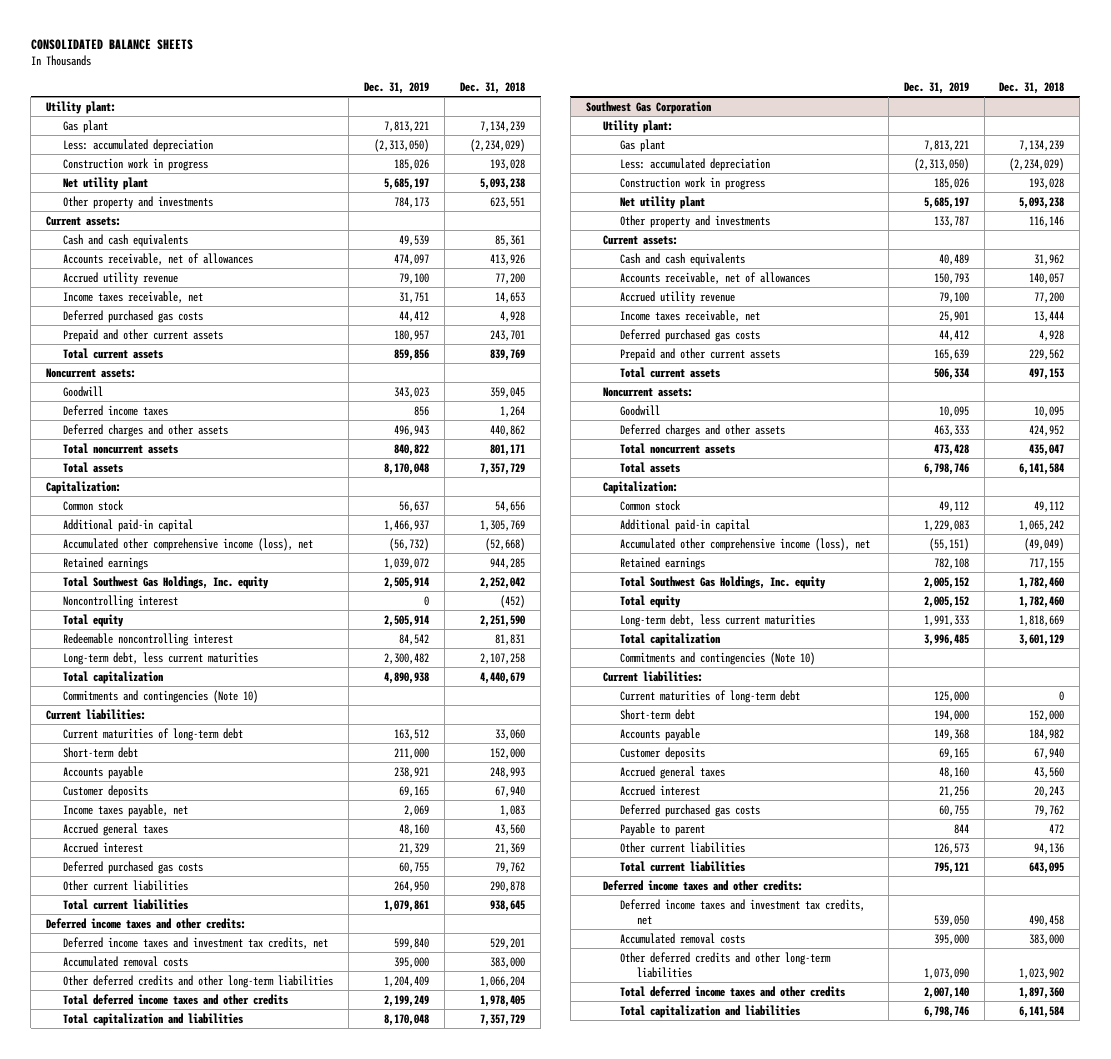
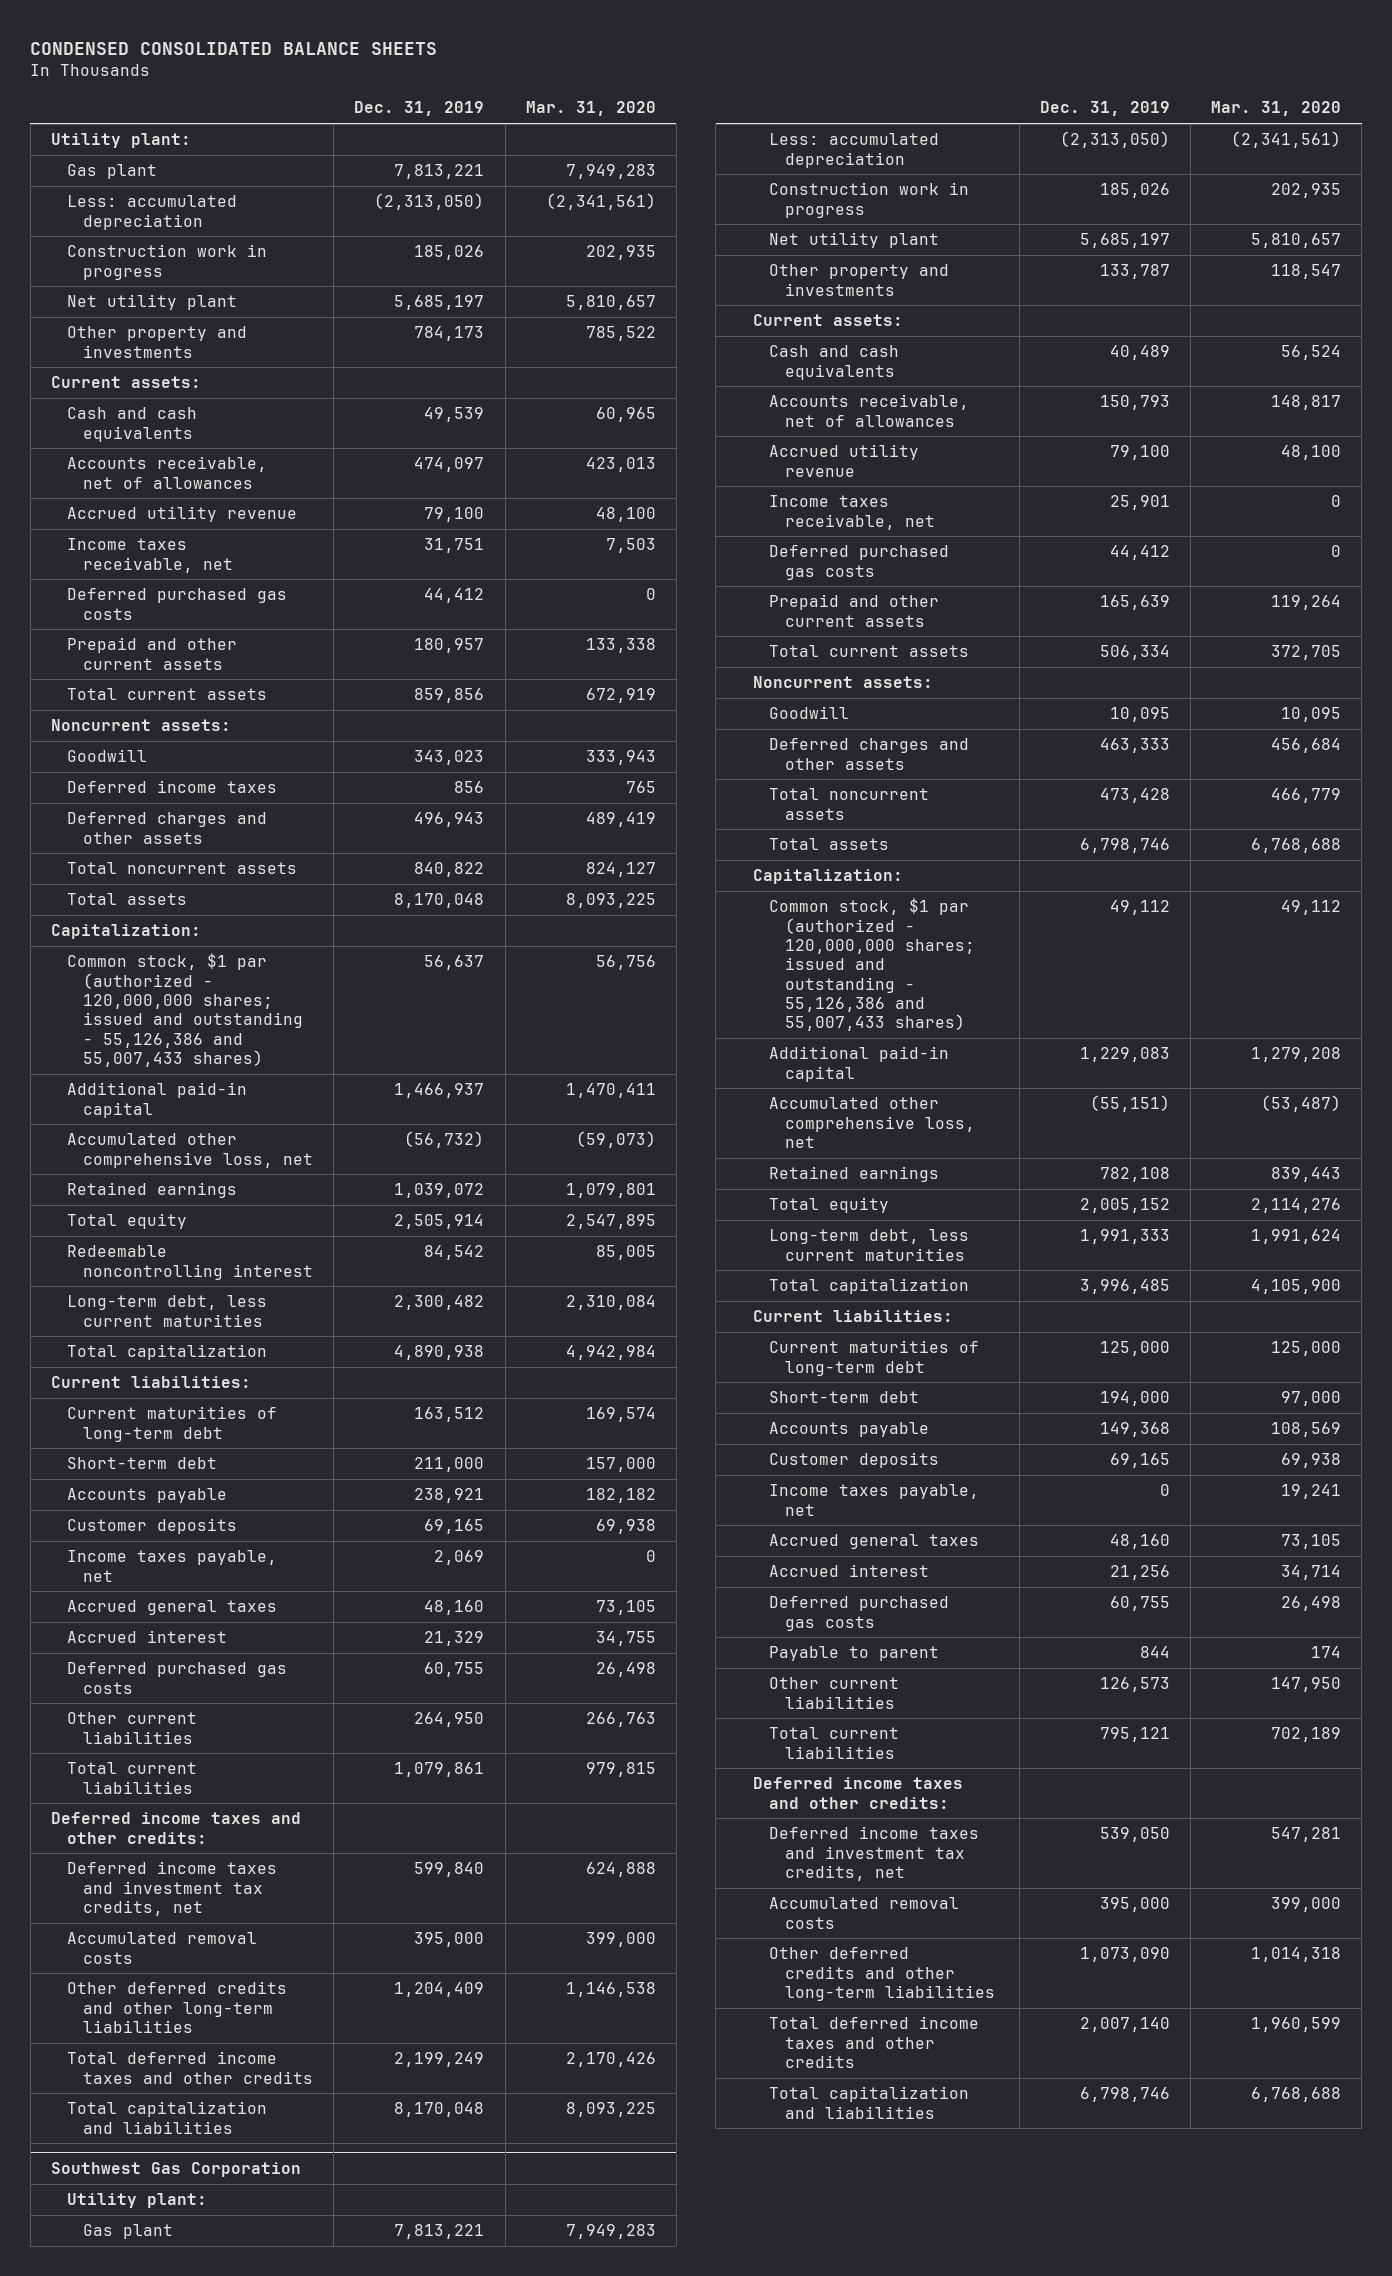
- CONSOLIDATED BALANCE SHEETS
+ CONDENSED CONSOLIDATED BALANCE SHEETS
- | Dec. 31, 2019 | Dec. 31, 2018
+ | Dec. 31, 2019 | Mar. 31, 2020
- Common stock | 56,637 | 54,656
+ Common stock, $1 par (authorized - 120,000,000 shares; issued and outstanding - 55,126,386 and 55,007,433 shares) | 56,637 | 56,756
- Accumulated other comprehensive income (loss), net | (56,732) | (52,668)
+ Accumulated other comprehensive loss, net | (56,732) | (59,073)
- Total Southwest Gas Holdings, Inc. equity | 2,505,914 | 2,252,042
- Noncontrolling interest | 0 | (452)
- Commitments and contingencies (Note 10)
@ Southwest Gas Corporation
- Common stock | 49,112 | 49,112
+ Common stock, $1 par (authorized - 120,000,000 shares; issued and outstanding - 55,126,386 and 55,007,433 shares) | 49,112 | 49,112
- Accumulated other comprehensive income (loss), net | (55,151) | (49,049)
+ Accumulated other comprehensive loss, net | (55,151) | (53,487)
- Total Southwest Gas Holdings, Inc. equity | 2,005,152 | 1,782,460
- Commitments and contingencies (Note 10)
+ Income taxes payable, net | 0 | 19,241

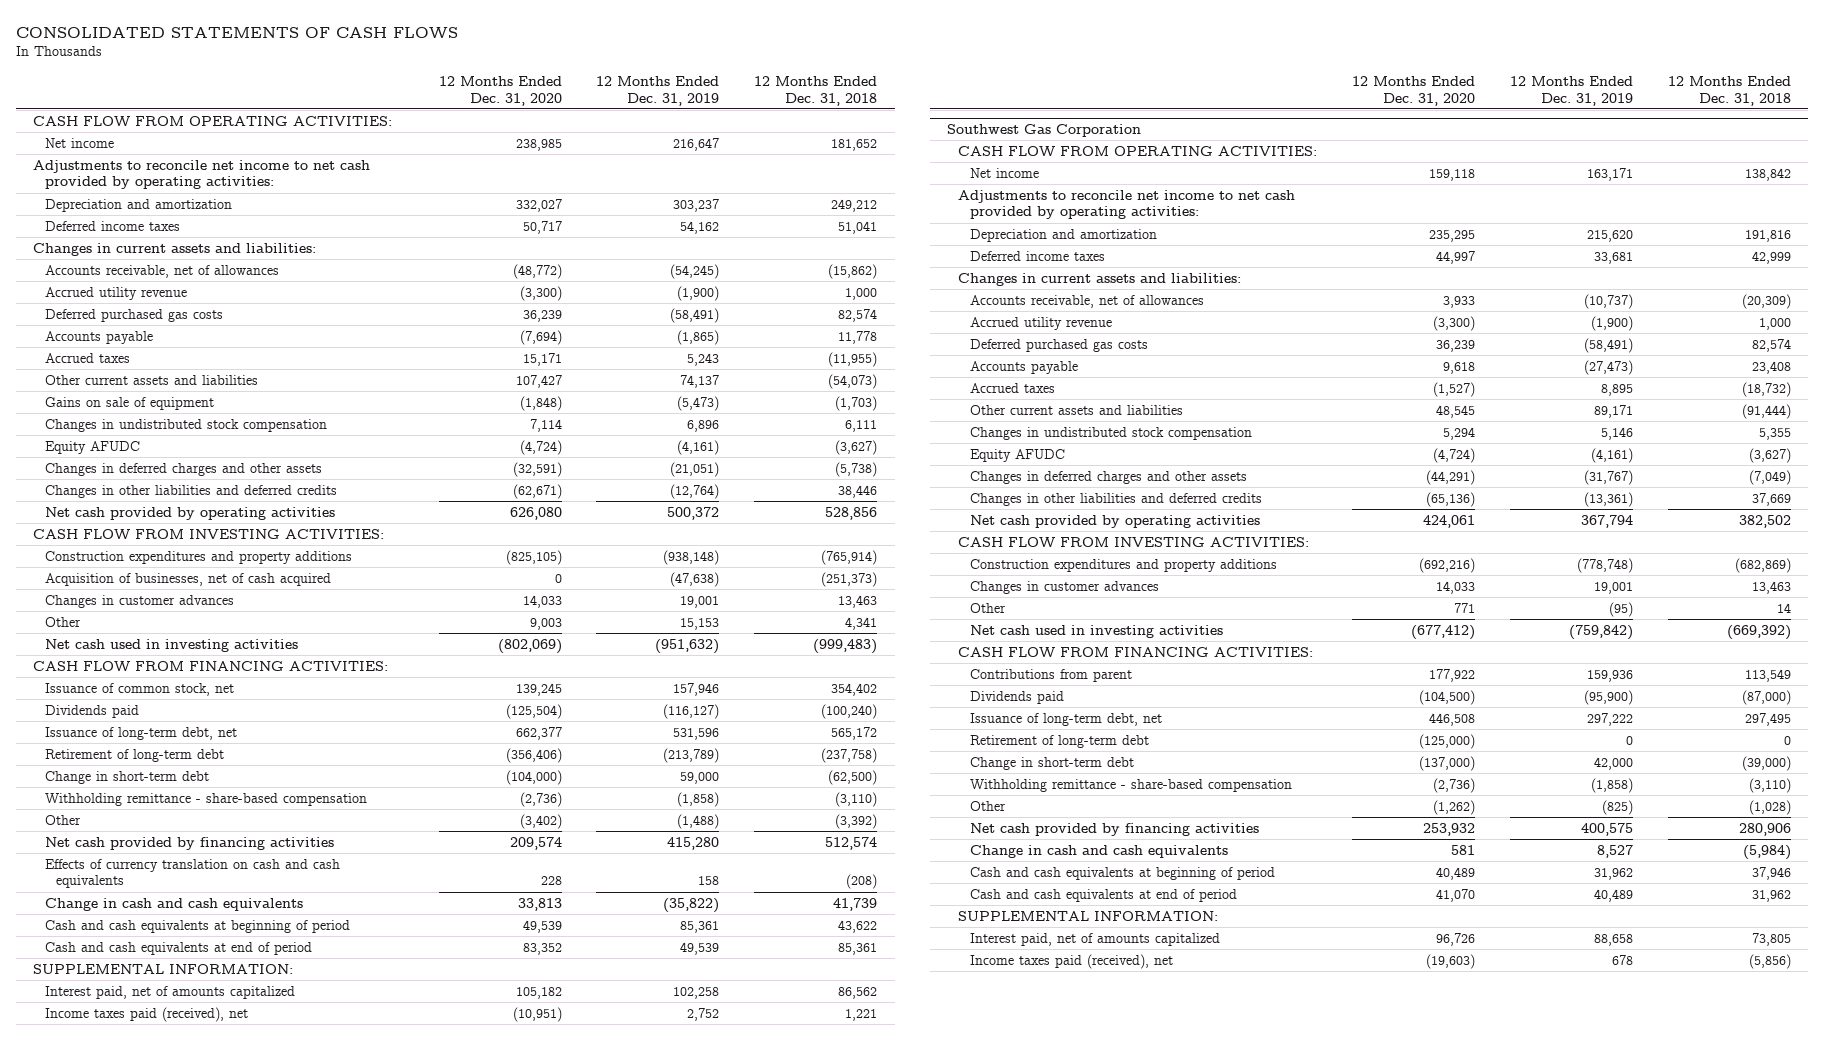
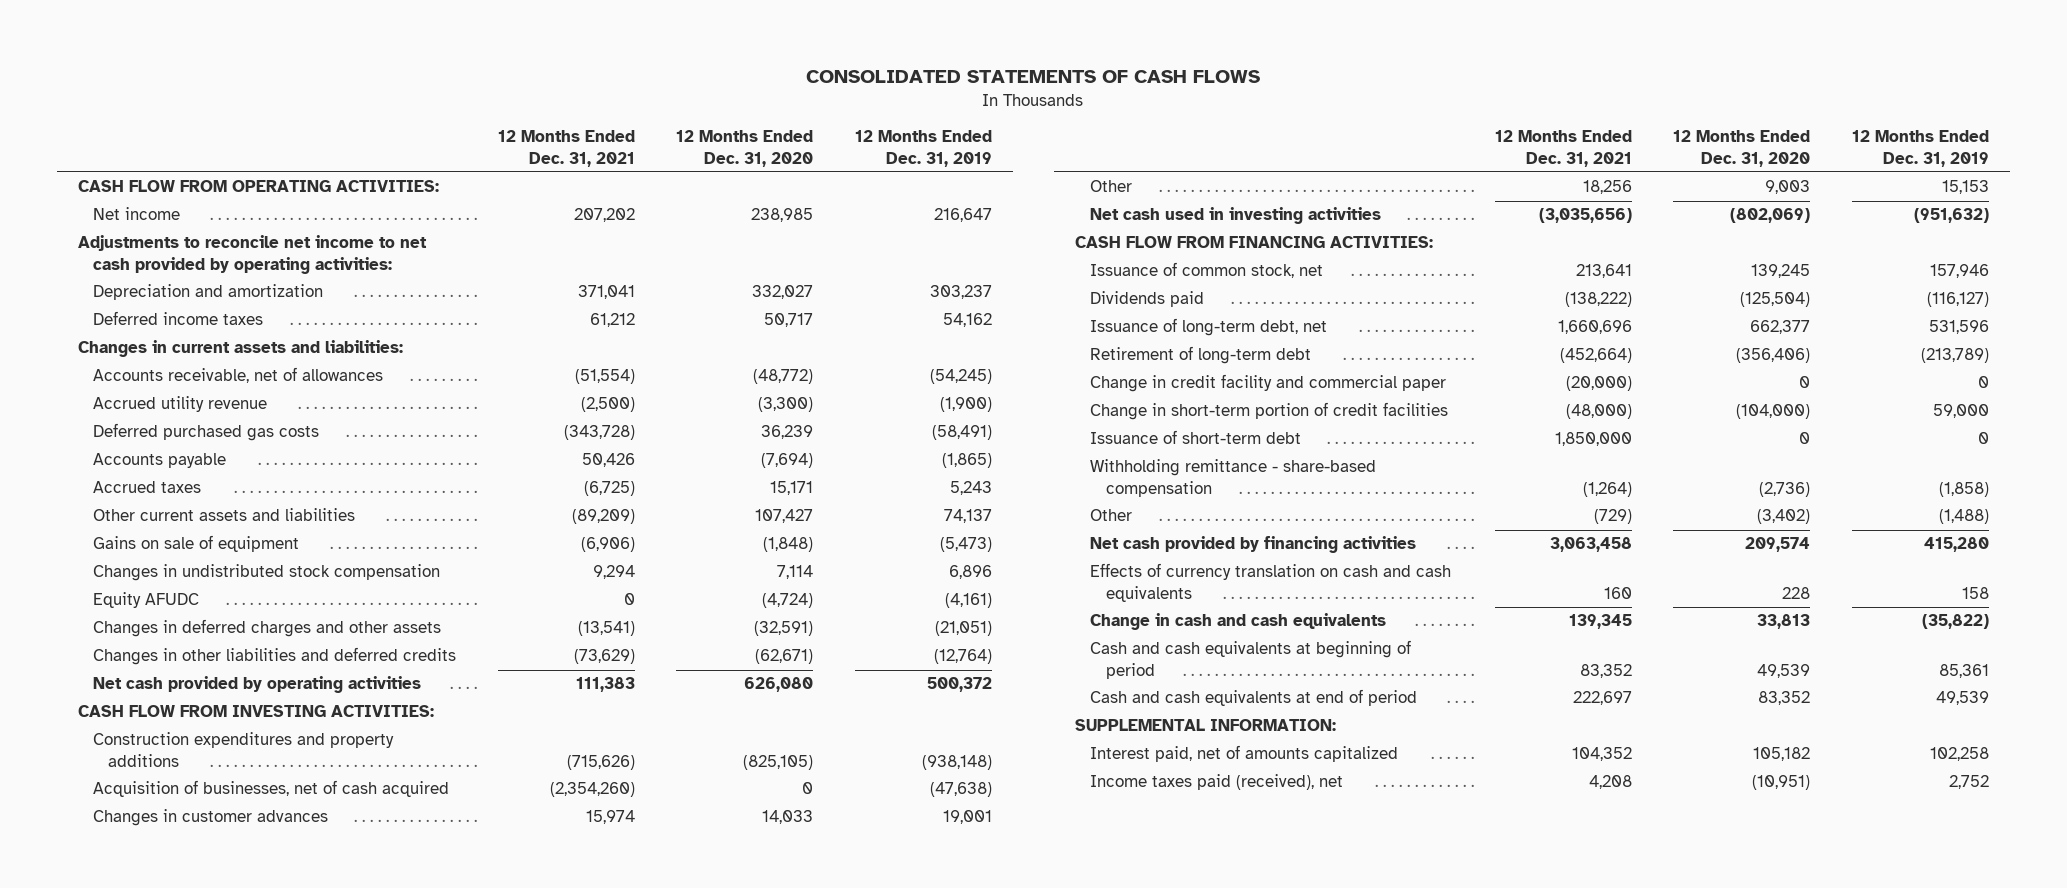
- | 12 Months Ended Dec. 31, 2020 | 12 Months Ended Dec. 31, 2019 | 12 Months Ended Dec. 31, 2018
+ | 12 Months Ended Dec. 31, 2021 | 12 Months Ended Dec. 31, 2020 | 12 Months Ended Dec. 31, 2019
- Change in short-term debt | (104,000) | 59,000 | (62,500)
+ Change in credit facility and commercial paper | (20,000) | 0 | 0
+ Change in short-term portion of credit facilities | (48,000) | (104,000) | 59,000
+ Issuance of short-term debt | 1,850,000 | 0 | 0
- Southwest Gas Corporation
- CASH FLOW FROM OPERATING ACTIVITIES:
- Net income | 159,118 | 163,171 | 138,842
- Adjustments to reconcile net income to net cash provided by operating activities:
- Depreciation and amortization | 235,295 | 215,620 | 191,816
- Deferred income taxes | 44,997 | 33,681 | 42,999
- Changes in current assets and liabilities:
- Accounts receivable, net of allowances | 3,933 | (10,737) | (20,309)
- Accrued utility revenue | (3,300) | (1,900) | 1,000
- Deferred purchased gas costs | 36,239 | (58,491) | 82,574
- Accounts payable | 9,618 | (27,473) | 23,408
- Accrued taxes | (1,527) | 8,895 | (18,732)
- Other current assets and liabilities | 48,545 | 89,171 | (91,444)
- Changes in undistributed stock compensation | 5,294 | 5,146 | 5,355
- Equity AFUDC | (4,724) | (4,161) | (3,627)
- Changes in deferred charges and other assets | (44,291) | (31,767) | (7,049)
- Changes in other liabilities and deferred credits | (65,136) | (13,361) | 37,669
- Net cash provided by operating activities | 424,061 | 367,794 | 382,502
- CASH FLOW FROM INVESTING ACTIVITIES:
- Construction expenditures and property additions | (692,216) | (778,748) | (682,869)
- Changes in customer advances | 14,033 | 19,001 | 13,463
- Other | 771 | (95) | 14
- Net cash used in investing activities | (677,412) | (759,842) | (669,392)
- CASH FLOW FROM FINANCING ACTIVITIES:
- Contributions from parent | 177,922 | 159,936 | 113,549
- Dividends paid | (104,500) | (95,900) | (87,000)
- Issuance of long-term debt, net | 446,508 | 297,222 | 297,495
- Retirement of long-term debt | (125,000) | 0 | 0
- Change in short-term debt | (137,000) | 42,000 | (39,000)
- Withholding remittance - share-based compensation | (2,736) | (1,858) | (3,110)
- Other | (1,262) | (825) | (1,028)
- Net cash provided by financing activities | 253,932 | 400,575 | 280,906
- Change in cash and cash equivalents | 581 | 8,527 | (5,984)
- Cash and cash equivalents at beginning of period | 40,489 | 31,962 | 37,946
- Cash and cash equivalents at end of period | 41,070 | 40,489 | 31,962
- SUPPLEMENTAL INFORMATION:
- Interest paid, net of amounts capitalized | 96,726 | 88,658 | 73,805
- Income taxes paid (received), net | (19,603) | 678 | (5,856)

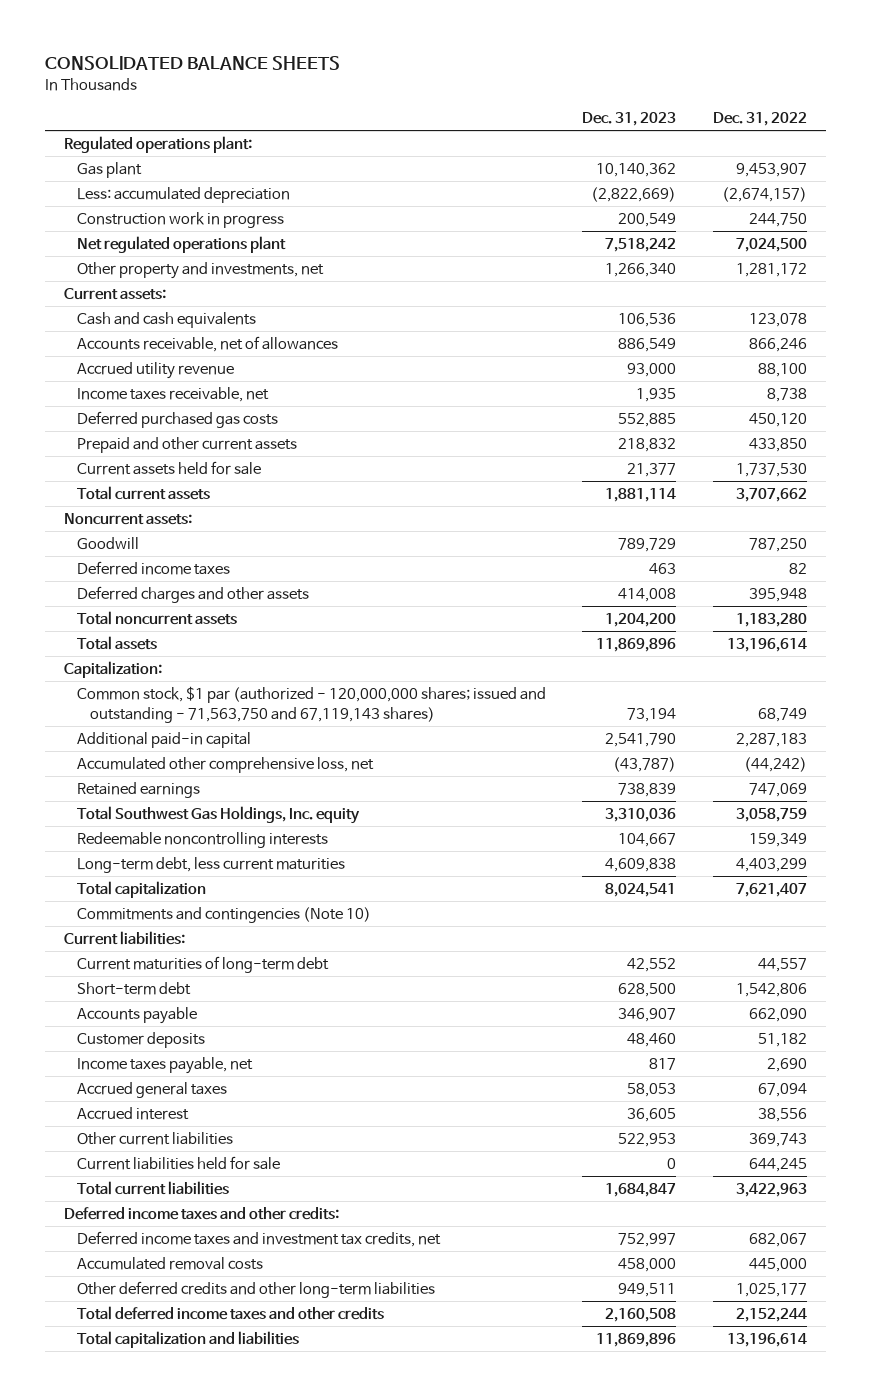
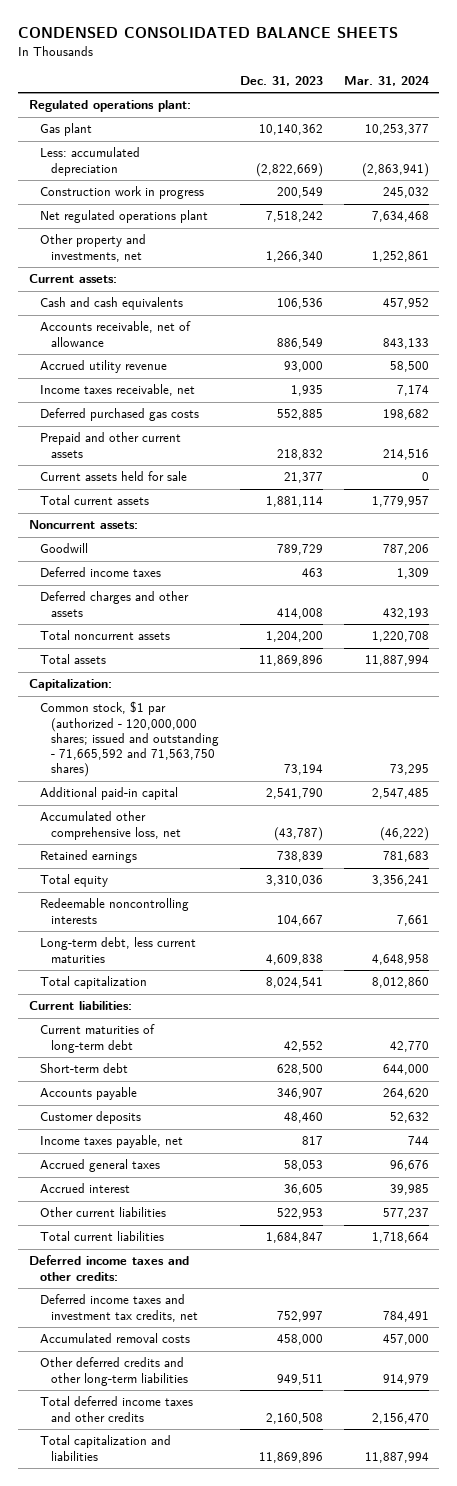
- CONSOLIDATED BALANCE SHEETS
+ CONDENSED CONSOLIDATED BALANCE SHEETS
- | Dec. 31, 2023 | Dec. 31, 2022
+ | Dec. 31, 2023 | Mar. 31, 2024
- Accounts receivable, net of allowances | 886,549 | 866,246
+ Accounts receivable, net of allowance | 886,549 | 843,133
- Common stock, $1 par (authorized - 120,000,000 shares; issued and outstanding - 71,563,750 and 67,119,143 shares) | 73,194 | 68,749
+ Common stock, $1 par (authorized - 120,000,000 shares; issued and outstanding - 71,665,592 and 71,563,750 shares) | 73,194 | 73,295
- Total Southwest Gas Holdings, Inc. equity | 3,310,036 | 3,058,759
+ Total equity | 3,310,036 | 3,356,241
- Commitments and contingencies (Note 10)
- Current liabilities held for sale | 0 | 644,245

